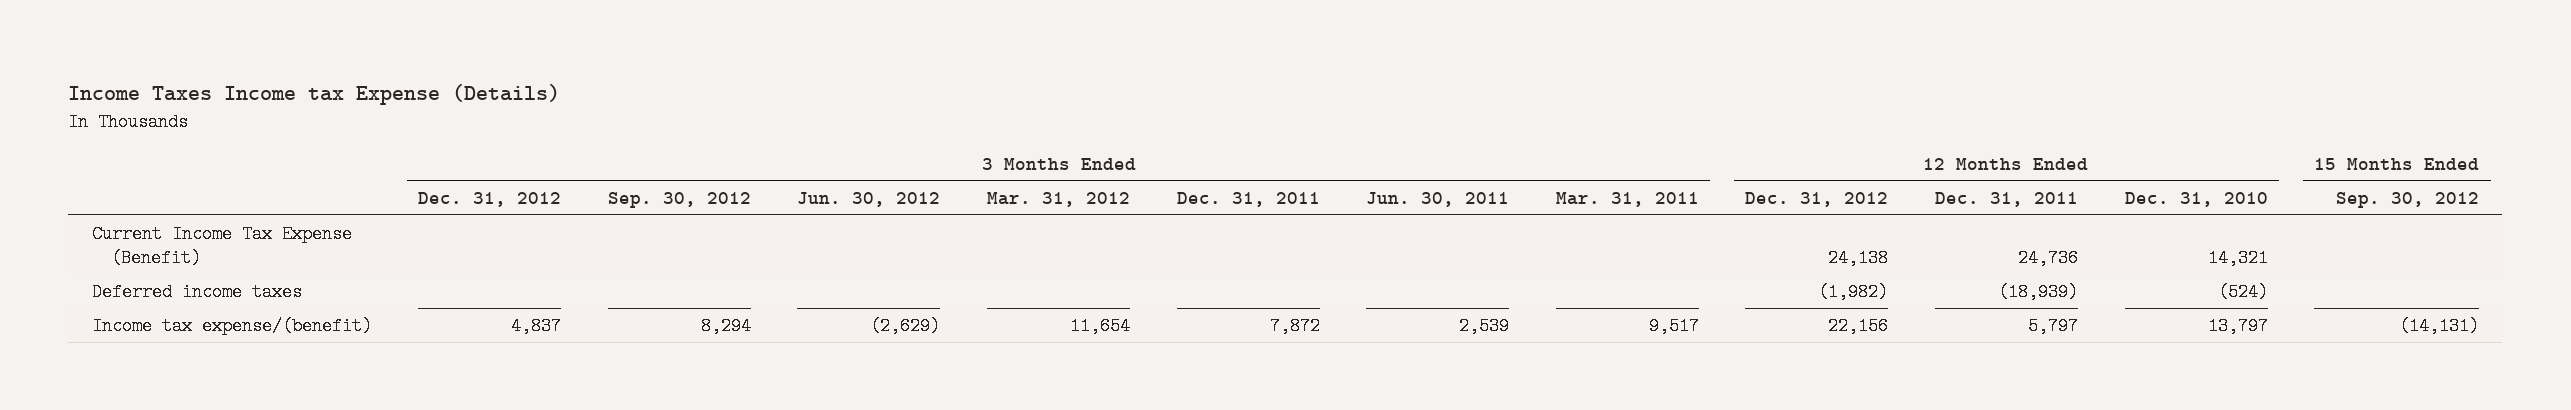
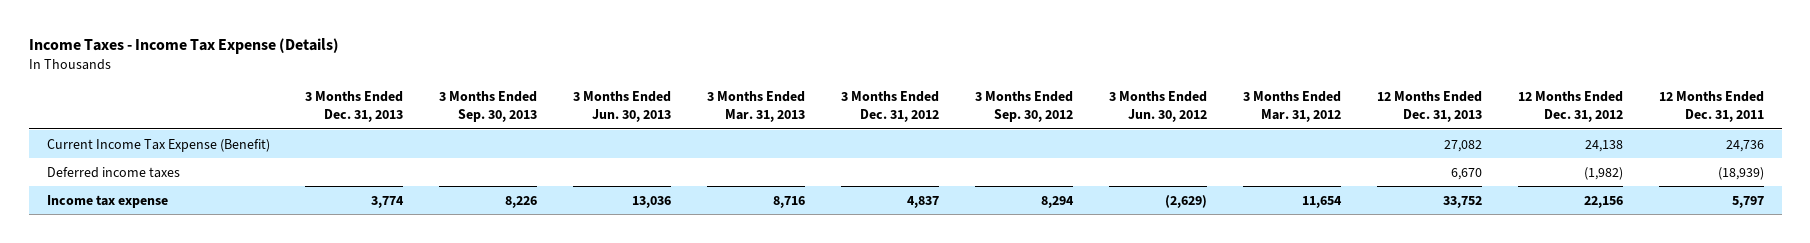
- Income Taxes Income tax Expense (Details)
+ Income Taxes - Income Tax Expense (Details)
- | 3 Months Ended Dec. 31, 2012 | 3 Months Ended Sep. 30, 2012 | 3 Months Ended Jun. 30, 2012 | 3 Months Ended Mar. 31, 2012 | 3 Months Ended Dec. 31, 2011 | 3 Months Ended Jun. 30, 2011 | 3 Months Ended Mar. 31, 2011 | 12 Months Ended Dec. 31, 2012 | 12 Months Ended Dec. 31, 2011 | 12 Months Ended Dec. 31, 2010 | 15 Months Ended Sep. 30, 2012
+ | 3 Months Ended Dec. 31, 2013 | 3 Months Ended Sep. 30, 2013 | 3 Months Ended Jun. 30, 2013 | 3 Months Ended Mar. 31, 2013 | 3 Months Ended Dec. 31, 2012 | 3 Months Ended Sep. 30, 2012 | 3 Months Ended Jun. 30, 2012 | 3 Months Ended Mar. 31, 2012 | 12 Months Ended Dec. 31, 2013 | 12 Months Ended Dec. 31, 2012 | 12 Months Ended Dec. 31, 2011
- Income tax expense/(benefit) | 4,837 | 8,294 | (2,629) | 11,654 | 7,872 | 2,539 | 9,517 | 22,156 | 5,797 | 13,797 | (14,131)
+ Income tax expense | 3,774 | 8,226 | 13,036 | 8,716 | 4,837 | 8,294 | (2,629) | 11,654 | 33,752 | 22,156 | 5,797

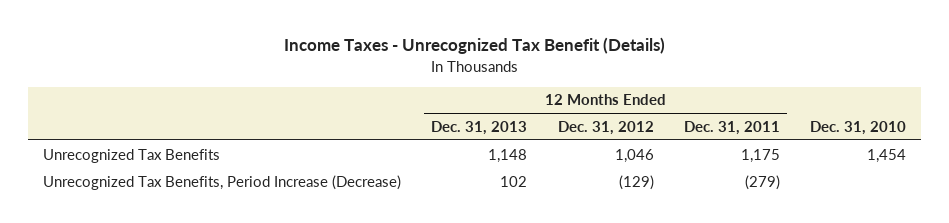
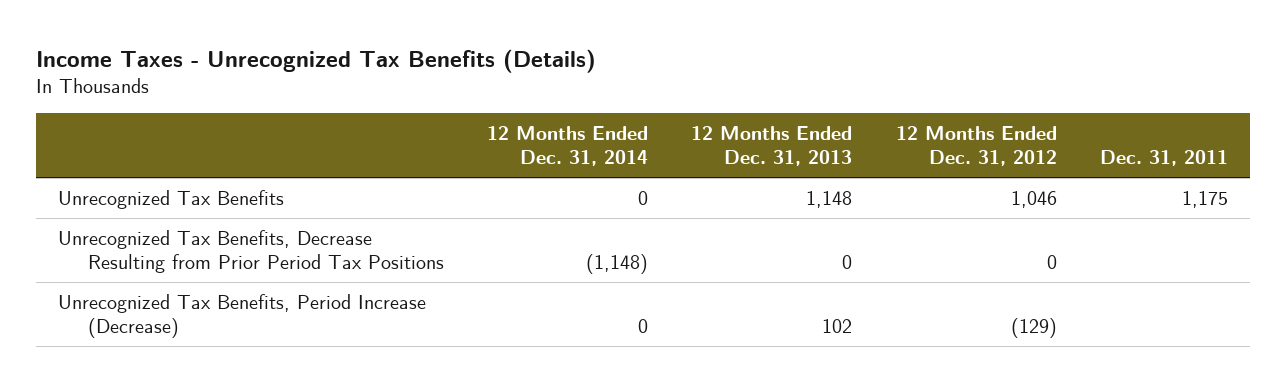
- Income Taxes - Unrecognized Tax Benefit (Details)
+ Income Taxes - Unrecognized Tax Benefits (Details)
- | 12 Months Ended Dec. 31, 2013 | 12 Months Ended Dec. 31, 2012 | 12 Months Ended Dec. 31, 2011 | Dec. 31, 2010
+ | 12 Months Ended Dec. 31, 2014 | 12 Months Ended Dec. 31, 2013 | 12 Months Ended Dec. 31, 2012 | Dec. 31, 2011
+ Unrecognized Tax Benefits, Decrease Resulting from Prior Period Tax Positions | (1,148) | 0 | 0 |

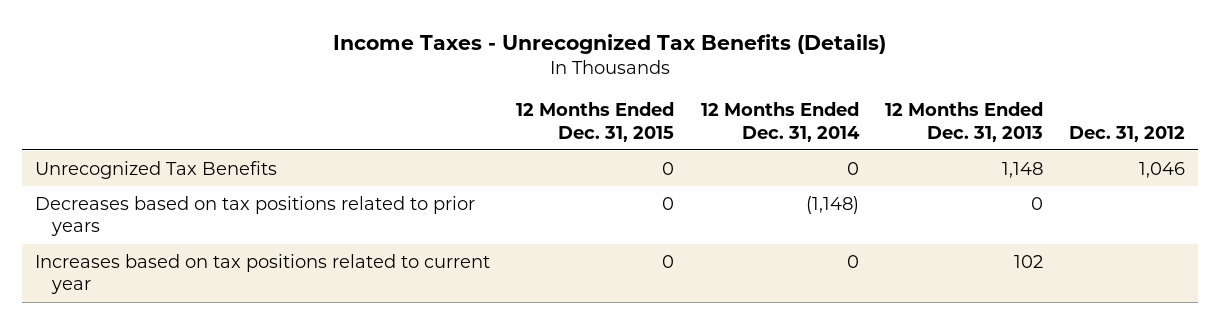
- | 12 Months Ended Dec. 31, 2014 | 12 Months Ended Dec. 31, 2013 | 12 Months Ended Dec. 31, 2012 | Dec. 31, 2011
+ | 12 Months Ended Dec. 31, 2015 | 12 Months Ended Dec. 31, 2014 | 12 Months Ended Dec. 31, 2013 | Dec. 31, 2012
- Unrecognized Tax Benefits, Decrease Resulting from Prior Period Tax Positions | (1,148) | 0 | 0 |
- Unrecognized Tax Benefits, Period Increase (Decrease) | 0 | 102 | (129) |
+ Decreases based on tax positions related to prior years | 0 | (1,148) | 0 |
+ Increases based on tax positions related to current year | 0 | 0 | 102 |

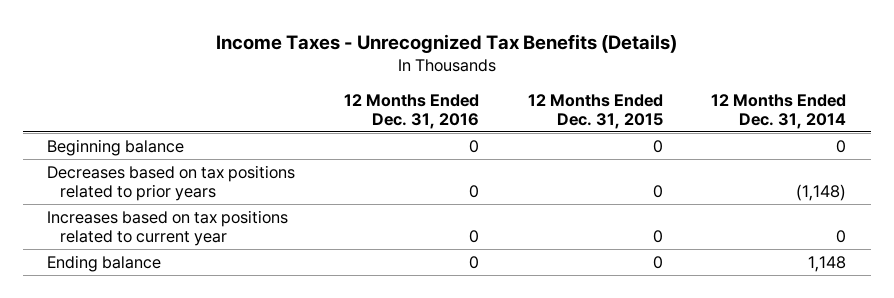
- | 12 Months Ended Dec. 31, 2015 | 12 Months Ended Dec. 31, 2014 | 12 Months Ended Dec. 31, 2013 | Dec. 31, 2012
+ | 12 Months Ended Dec. 31, 2016 | 12 Months Ended Dec. 31, 2015 | 12 Months Ended Dec. 31, 2014
- Unrecognized Tax Benefits | 0 | 0 | 1,148 | 1,046
+ Beginning balance | 0 | 0 | 0
+ Ending balance | 0 | 0 | 1,148

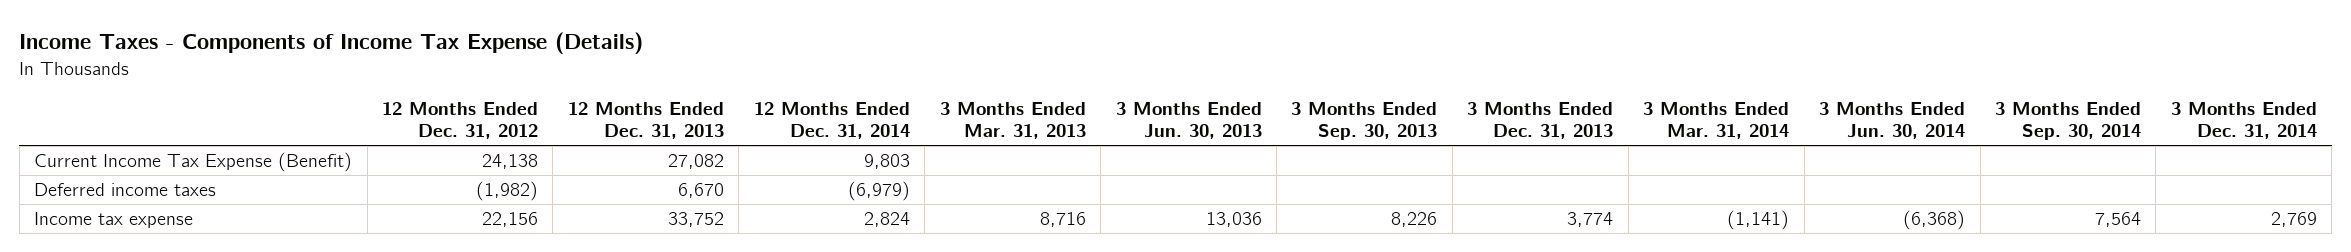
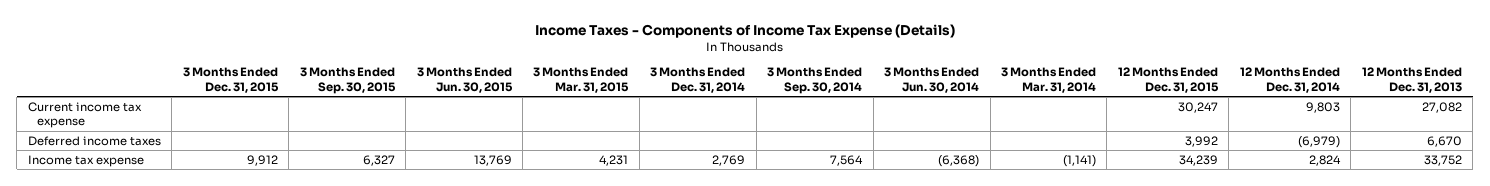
- | 12 Months Ended Dec. 31, 2012 | 12 Months Ended Dec. 31, 2013 | 12 Months Ended Dec. 31, 2014 | 3 Months Ended Mar. 31, 2013 | 3 Months Ended Jun. 30, 2013 | 3 Months Ended Sep. 30, 2013 | 3 Months Ended Dec. 31, 2013 | 3 Months Ended Mar. 31, 2014 | 3 Months Ended Jun. 30, 2014 | 3 Months Ended Sep. 30, 2014 | 3 Months Ended Dec. 31, 2014
+ | 3 Months Ended Dec. 31, 2015 | 3 Months Ended Sep. 30, 2015 | 3 Months Ended Jun. 30, 2015 | 3 Months Ended Mar. 31, 2015 | 3 Months Ended Dec. 31, 2014 | 3 Months Ended Sep. 30, 2014 | 3 Months Ended Jun. 30, 2014 | 3 Months Ended Mar. 31, 2014 | 12 Months Ended Dec. 31, 2015 | 12 Months Ended Dec. 31, 2014 | 12 Months Ended Dec. 31, 2013
- Current Income Tax Expense (Benefit) | 24,138 | 27,082 | 9,803 | | | | | | | |
+ Current income tax expense | | | | | | | | | 30,247 | 9,803 | 27,082

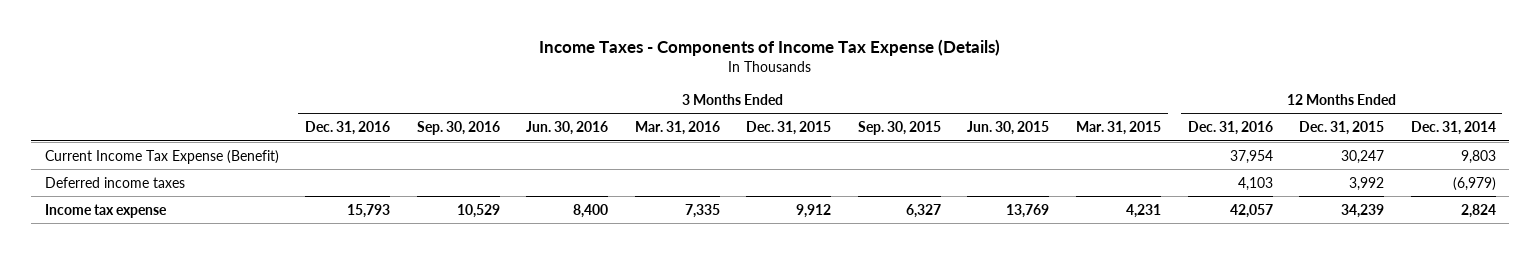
- | 3 Months Ended Dec. 31, 2015 | 3 Months Ended Sep. 30, 2015 | 3 Months Ended Jun. 30, 2015 | 3 Months Ended Mar. 31, 2015 | 3 Months Ended Dec. 31, 2014 | 3 Months Ended Sep. 30, 2014 | 3 Months Ended Jun. 30, 2014 | 3 Months Ended Mar. 31, 2014 | 12 Months Ended Dec. 31, 2015 | 12 Months Ended Dec. 31, 2014 | 12 Months Ended Dec. 31, 2013
+ | 3 Months Ended Dec. 31, 2016 | 3 Months Ended Sep. 30, 2016 | 3 Months Ended Jun. 30, 2016 | 3 Months Ended Mar. 31, 2016 | 3 Months Ended Dec. 31, 2015 | 3 Months Ended Sep. 30, 2015 | 3 Months Ended Jun. 30, 2015 | 3 Months Ended Mar. 31, 2015 | 12 Months Ended Dec. 31, 2016 | 12 Months Ended Dec. 31, 2015 | 12 Months Ended Dec. 31, 2014
- Current income tax expense | | | | | | | | | 30,247 | 9,803 | 27,082
+ Current Income Tax Expense (Benefit) | | | | | | | | | 37,954 | 30,247 | 9,803

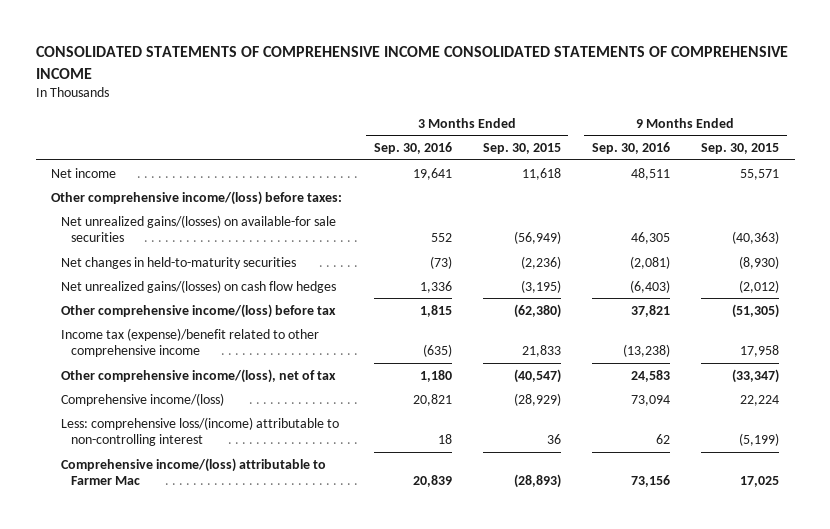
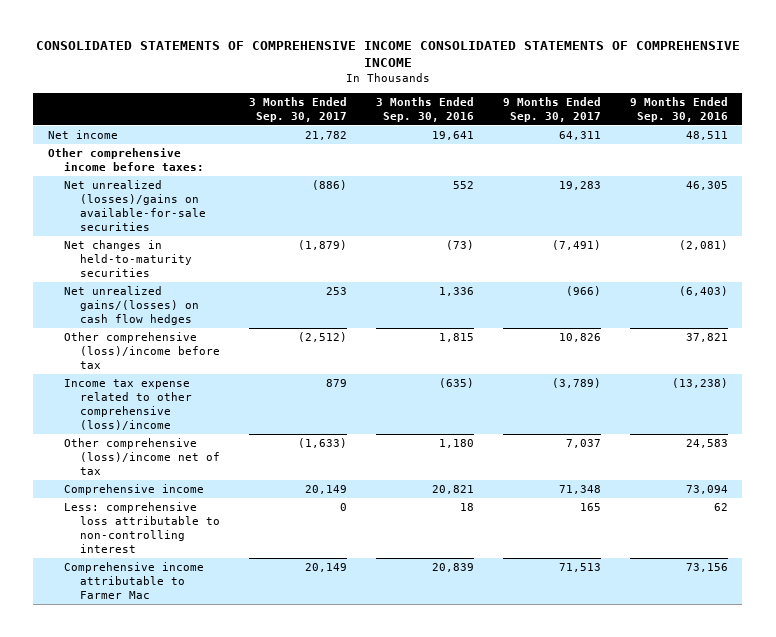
- | 3 Months Ended Sep. 30, 2016 | 3 Months Ended Sep. 30, 2015 | 9 Months Ended Sep. 30, 2016 | 9 Months Ended Sep. 30, 2015
+ | 3 Months Ended Sep. 30, 2017 | 3 Months Ended Sep. 30, 2016 | 9 Months Ended Sep. 30, 2017 | 9 Months Ended Sep. 30, 2016
- Other comprehensive income/(loss) before taxes:
- Net unrealized gains/(losses) on available-for sale securities | 552 | (56,949) | 46,305 | (40,363)
+ Other comprehensive income before taxes:
+ Net unrealized (losses)/gains on available-for-sale securities | (886) | 552 | 19,283 | 46,305
- Other comprehensive income/(loss) before tax | 1,815 | (62,380) | 37,821 | (51,305)
- Income tax (expense)/benefit related to other comprehensive income | (635) | 21,833 | (13,238) | 17,958
- Other comprehensive income/(loss), net of tax | 1,180 | (40,547) | 24,583 | (33,347)
- Comprehensive income/(loss) | 20,821 | (28,929) | 73,094 | 22,224
- Less: comprehensive loss/(income) attributable to non-controlling interest | 18 | 36 | 62 | (5,199)
- Comprehensive income/(loss) attributable to Farmer Mac | 20,839 | (28,893) | 73,156 | 17,025
+ Other comprehensive (loss)/income before tax | (2,512) | 1,815 | 10,826 | 37,821
+ Income tax expense related to other comprehensive (loss)/income | 879 | (635) | (3,789) | (13,238)
+ Other comprehensive (loss)/income net of tax | (1,633) | 1,180 | 7,037 | 24,583
+ Comprehensive income | 20,149 | 20,821 | 71,348 | 73,094
+ Less: comprehensive loss attributable to non-controlling interest | 0 | 18 | 165 | 62
+ Comprehensive income attributable to Farmer Mac | 20,149 | 20,839 | 71,513 | 73,156

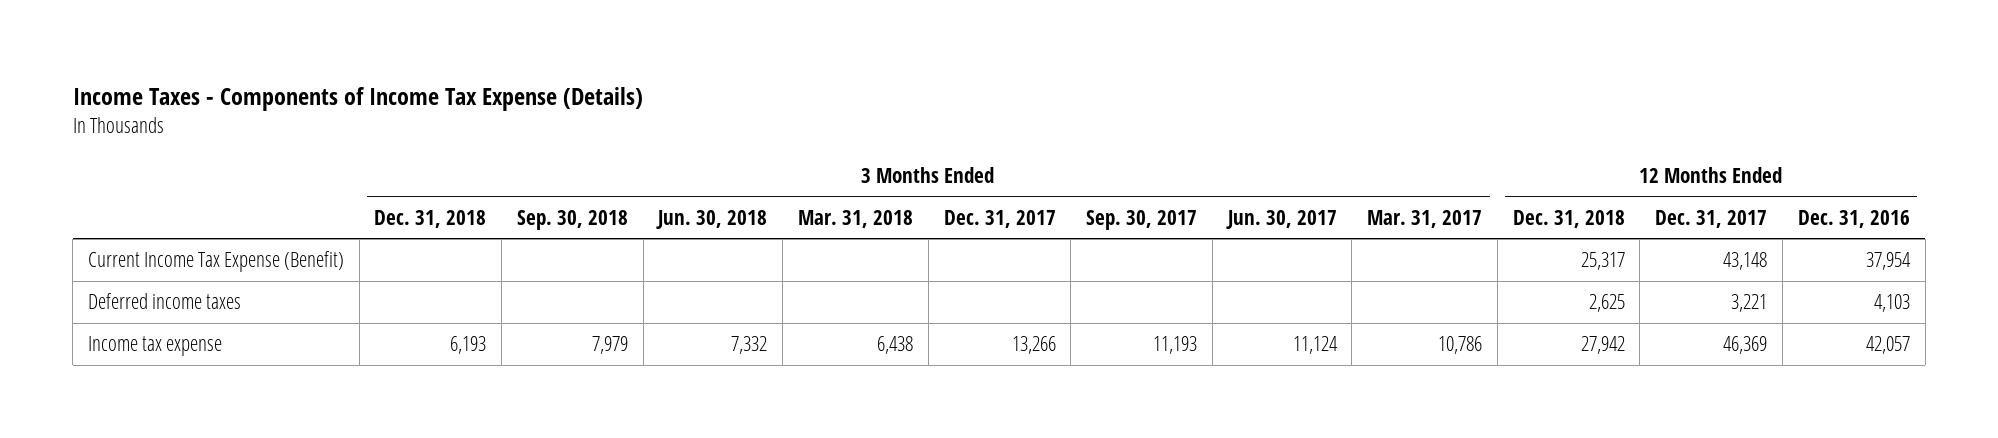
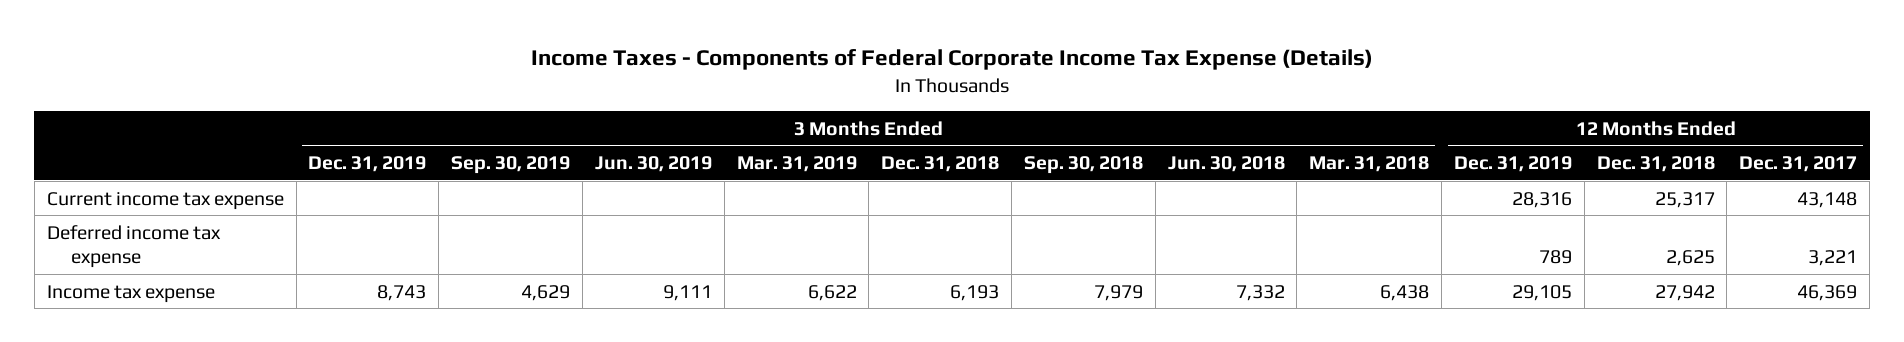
- Income Taxes - Components of Income Tax Expense (Details)
+ Income Taxes - Components of Federal Corporate Income Tax Expense (Details)
- | 3 Months Ended Dec. 31, 2018 | 3 Months Ended Sep. 30, 2018 | 3 Months Ended Jun. 30, 2018 | 3 Months Ended Mar. 31, 2018 | 3 Months Ended Dec. 31, 2017 | 3 Months Ended Sep. 30, 2017 | 3 Months Ended Jun. 30, 2017 | 3 Months Ended Mar. 31, 2017 | 12 Months Ended Dec. 31, 2018 | 12 Months Ended Dec. 31, 2017 | 12 Months Ended Dec. 31, 2016
+ | 3 Months Ended Dec. 31, 2019 | 3 Months Ended Sep. 30, 2019 | 3 Months Ended Jun. 30, 2019 | 3 Months Ended Mar. 31, 2019 | 3 Months Ended Dec. 31, 2018 | 3 Months Ended Sep. 30, 2018 | 3 Months Ended Jun. 30, 2018 | 3 Months Ended Mar. 31, 2018 | 12 Months Ended Dec. 31, 2019 | 12 Months Ended Dec. 31, 2018 | 12 Months Ended Dec. 31, 2017
- Current Income Tax Expense (Benefit) | | | | | | | | | 25,317 | 43,148 | 37,954
- Deferred income taxes | | | | | | | | | 2,625 | 3,221 | 4,103
+ Current income tax expense | | | | | | | | | 28,316 | 25,317 | 43,148
+ Deferred income tax expense | | | | | | | | | 789 | 2,625 | 3,221

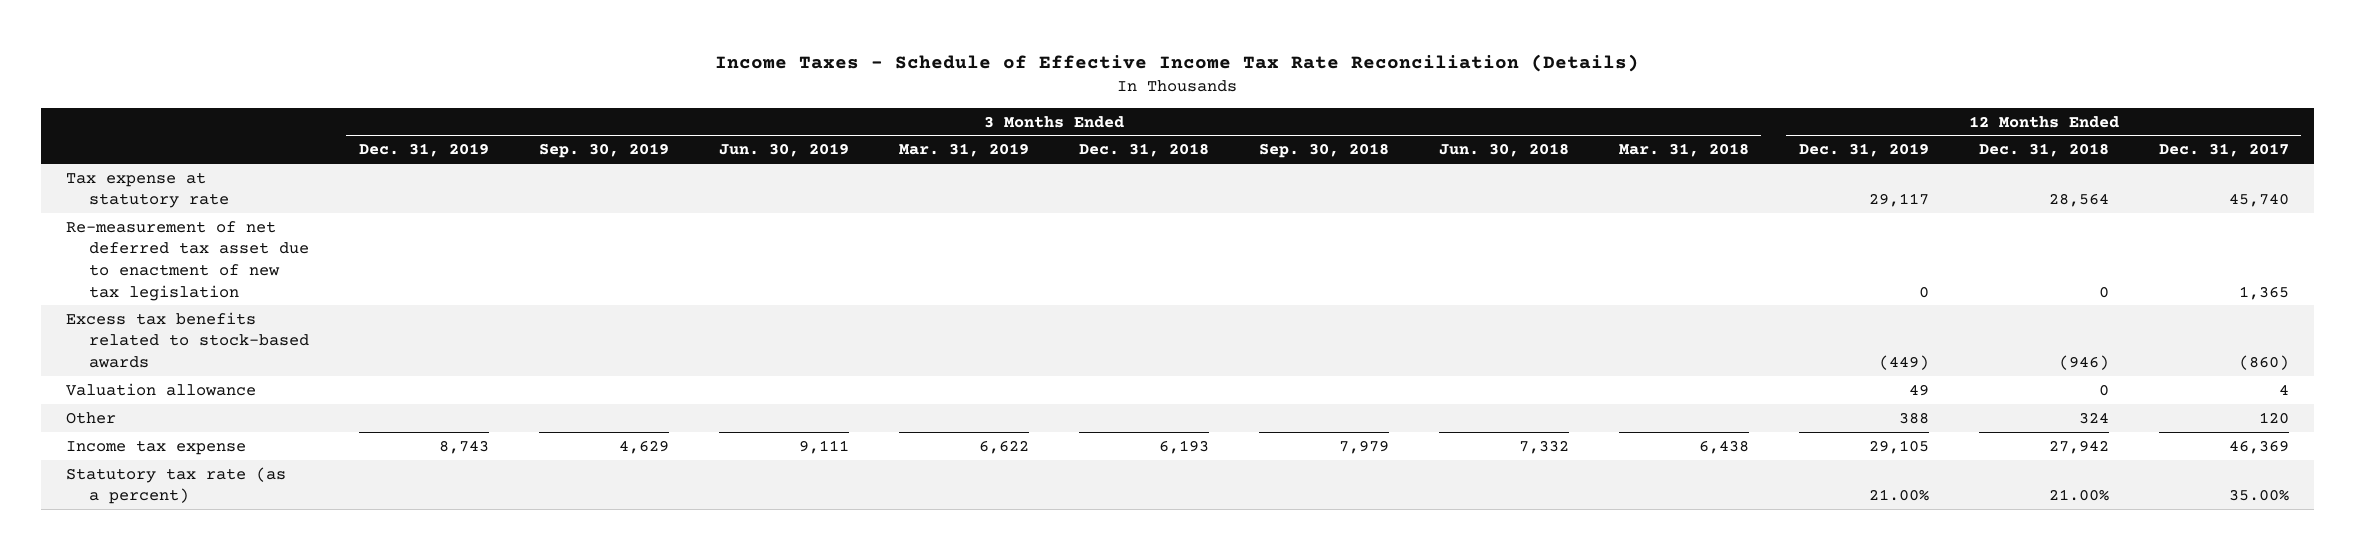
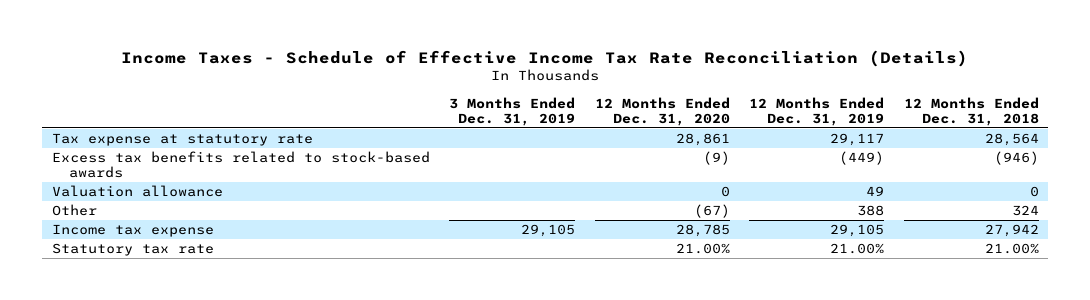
- | 3 Months Ended Dec. 31, 2019 | 3 Months Ended Sep. 30, 2019 | 3 Months Ended Jun. 30, 2019 | 3 Months Ended Mar. 31, 2019 | 3 Months Ended Dec. 31, 2018 | 3 Months Ended Sep. 30, 2018 | 3 Months Ended Jun. 30, 2018 | 3 Months Ended Mar. 31, 2018 | 12 Months Ended Dec. 31, 2019 | 12 Months Ended Dec. 31, 2018 | 12 Months Ended Dec. 31, 2017
+ | 3 Months Ended Dec. 31, 2019 | 12 Months Ended Dec. 31, 2020 | 12 Months Ended Dec. 31, 2019 | 12 Months Ended Dec. 31, 2018
- Re-measurement of net deferred tax asset due to enactment of new tax legislation | | | | | | | | | 0 | 0 | 1,365
- Income tax expense | 8,743 | 4,629 | 9,111 | 6,622 | 6,193 | 7,979 | 7,332 | 6,438 | 29,105 | 27,942 | 46,369
- Statutory tax rate (as a percent) | | | | | | | | | 21.00% | 21.00% | 35.00%
+ Income tax expense | 29,105 | 28,785 | 29,105 | 27,942
+ Statutory tax rate | | 21.00% | 21.00% | 21.00%

